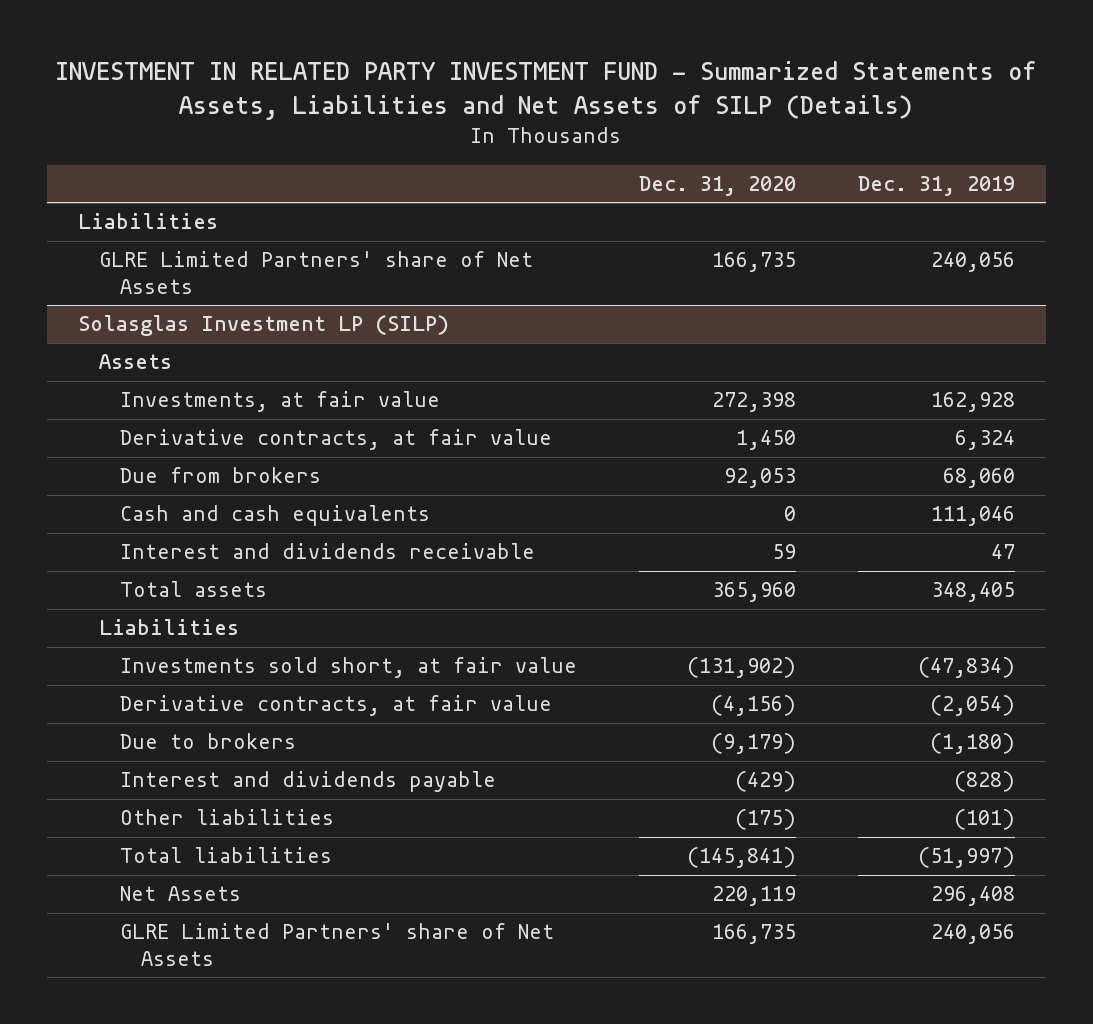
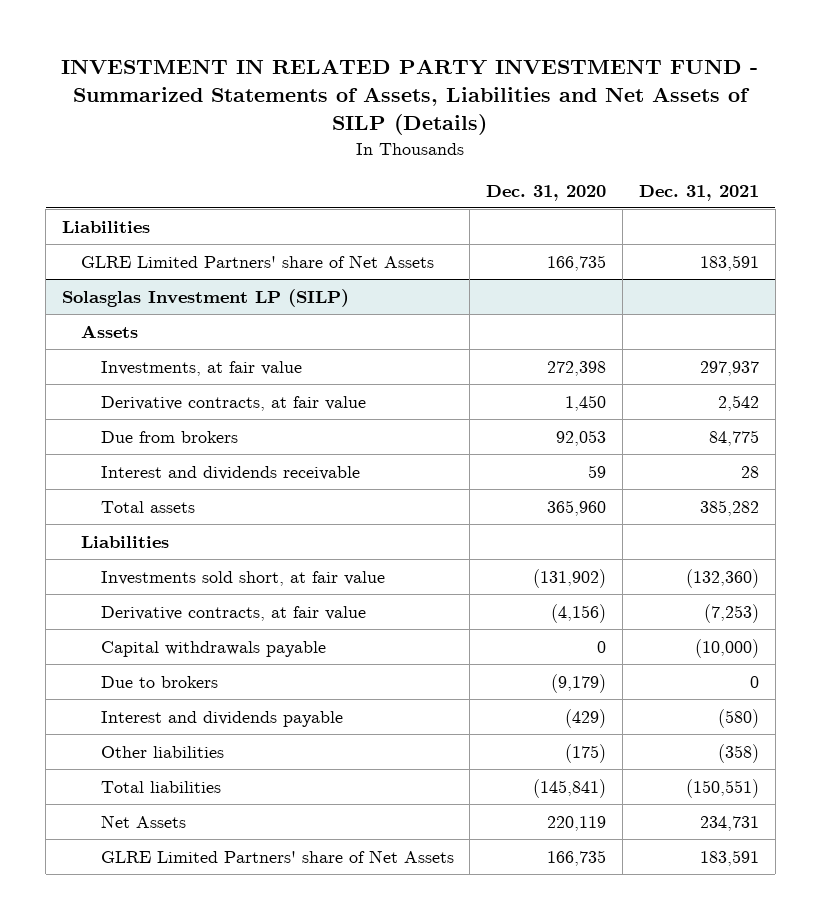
- | Dec. 31, 2020 | Dec. 31, 2019
+ | Dec. 31, 2020 | Dec. 31, 2021
@ Solasglas Investment LP (SILP)
- Cash and cash equivalents | 0 | 111,046
+ Capital withdrawals payable | 0 | (10,000)

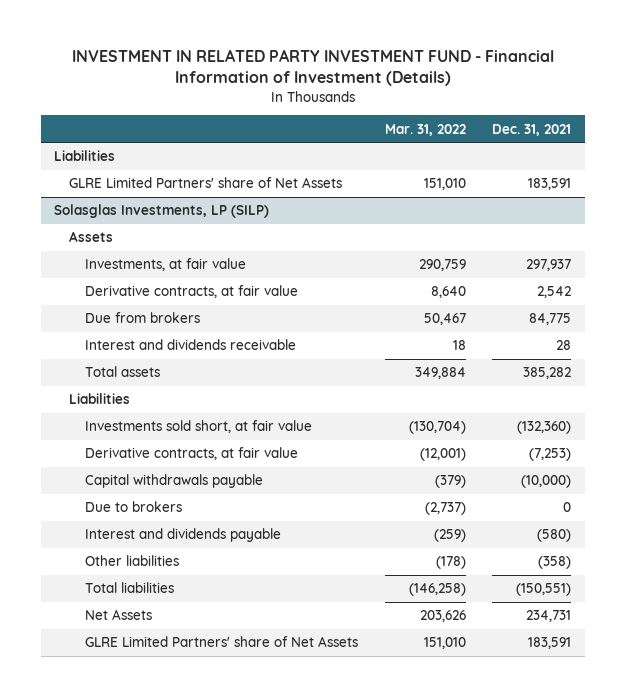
- INVESTMENT IN RELATED PARTY INVESTMENT FUND - Summarized Statements of Assets, Liabilities and Net Assets of SILP (Details)
+ INVESTMENT IN RELATED PARTY INVESTMENT FUND - Financial Information of Investment (Details)
- | Dec. 31, 2020 | Dec. 31, 2021
+ | Mar. 31, 2022 | Dec. 31, 2021
- Solasglas Investment LP (SILP)
+ Solasglas Investments, LP (SILP)

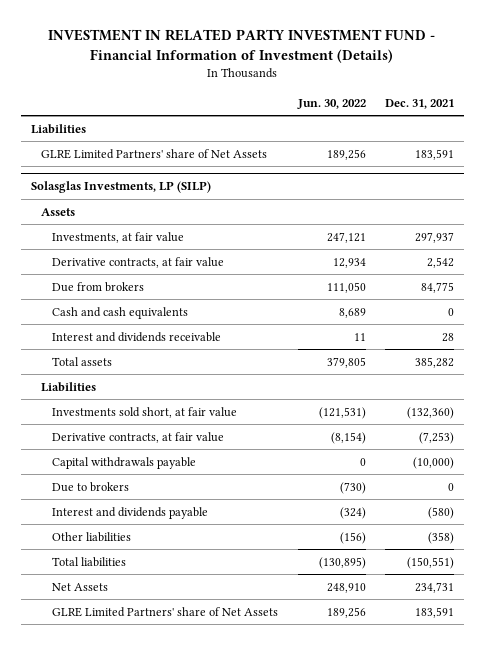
- | Mar. 31, 2022 | Dec. 31, 2021
+ | Jun. 30, 2022 | Dec. 31, 2021
@ Solasglas Investments, LP (SILP)
+ Cash and cash equivalents | 8,689 | 0

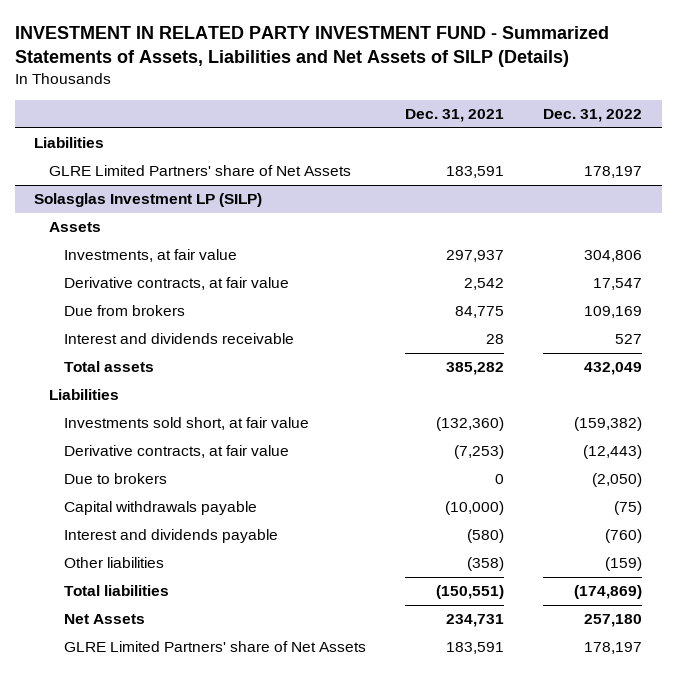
- INVESTMENT IN RELATED PARTY INVESTMENT FUND - Financial Information of Investment (Details)
+ INVESTMENT IN RELATED PARTY INVESTMENT FUND - Summarized Statements of Assets, Liabilities and Net Assets of SILP (Details)
- | Jun. 30, 2022 | Dec. 31, 2021
+ | Dec. 31, 2021 | Dec. 31, 2022
- Solasglas Investments, LP (SILP)
+ Solasglas Investment LP (SILP)
- Cash and cash equivalents | 8,689 | 0
- Capital withdrawals payable | 0 | (10,000)
+ Capital withdrawals payable | (10,000) | (75)

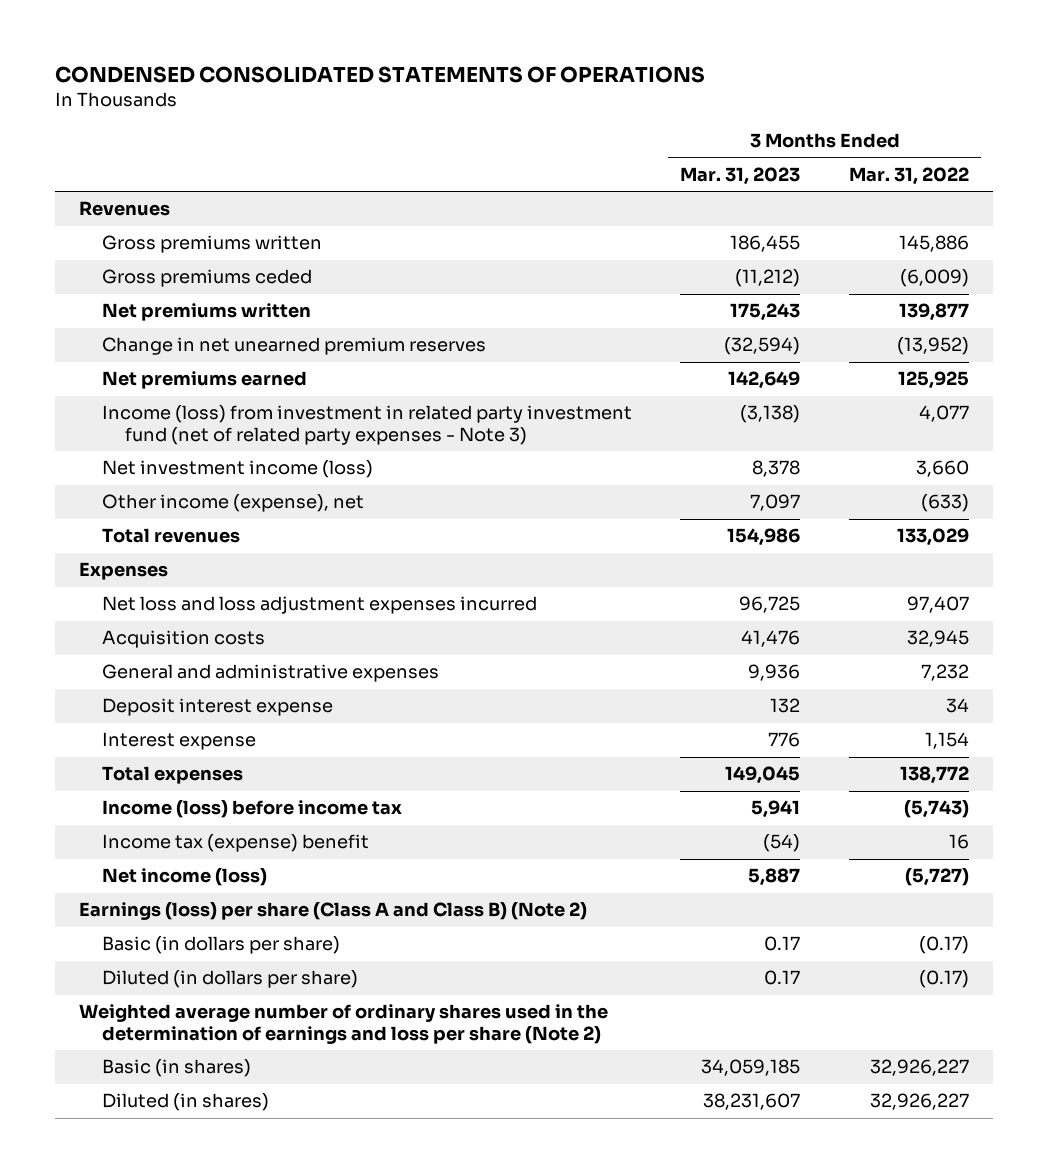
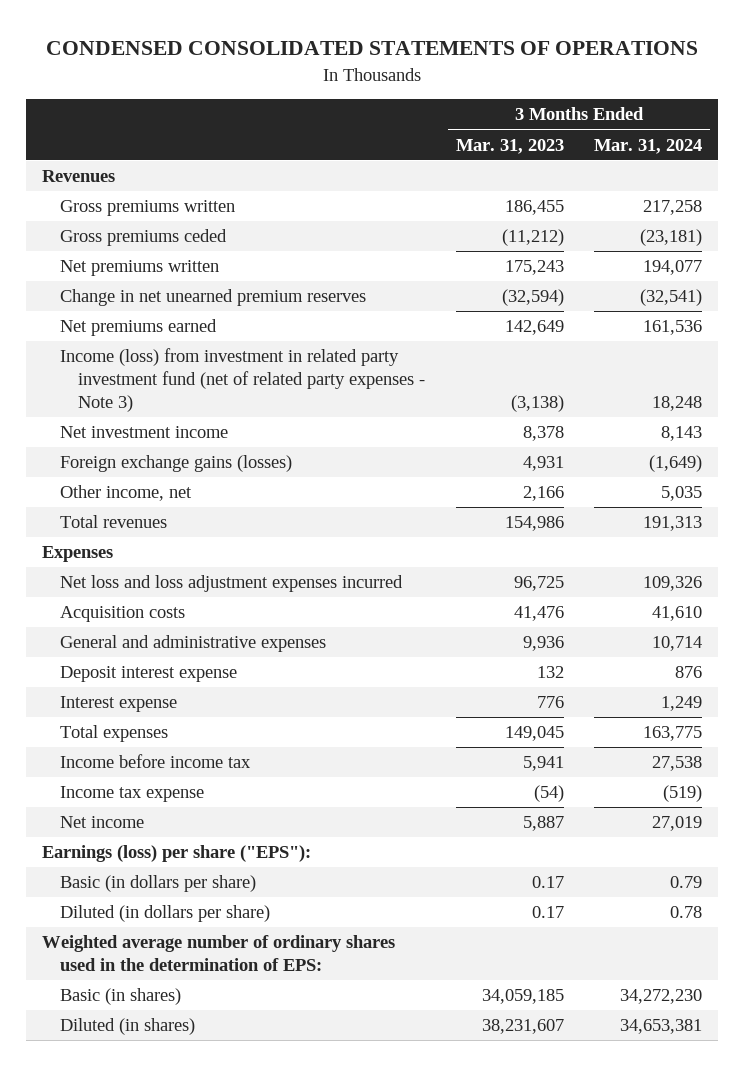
- | 3 Months Ended Mar. 31, 2023 | 3 Months Ended Mar. 31, 2022
+ | 3 Months Ended Mar. 31, 2023 | 3 Months Ended Mar. 31, 2024
- Net investment income (loss) | 8,378 | 3,660
- Other income (expense), net | 7,097 | (633)
+ Net investment income | 8,378 | 8,143
+ Foreign exchange gains (losses) | 4,931 | (1,649)
+ Other income, net | 2,166 | 5,035
- Income (loss) before income tax | 5,941 | (5,743)
- Income tax (expense) benefit | (54) | 16
- Net income (loss) | 5,887 | (5,727)
- Earnings (loss) per share (Class A and Class B) (Note 2)
+ Income before income tax | 5,941 | 27,538
+ Income tax expense | (54) | (519)
+ Net income | 5,887 | 27,019
+ Earnings (loss) per share ("EPS"):
- Weighted average number of ordinary shares used in the determination of earnings and loss per share (Note 2)
+ Weighted average number of ordinary shares used in the determination of EPS:

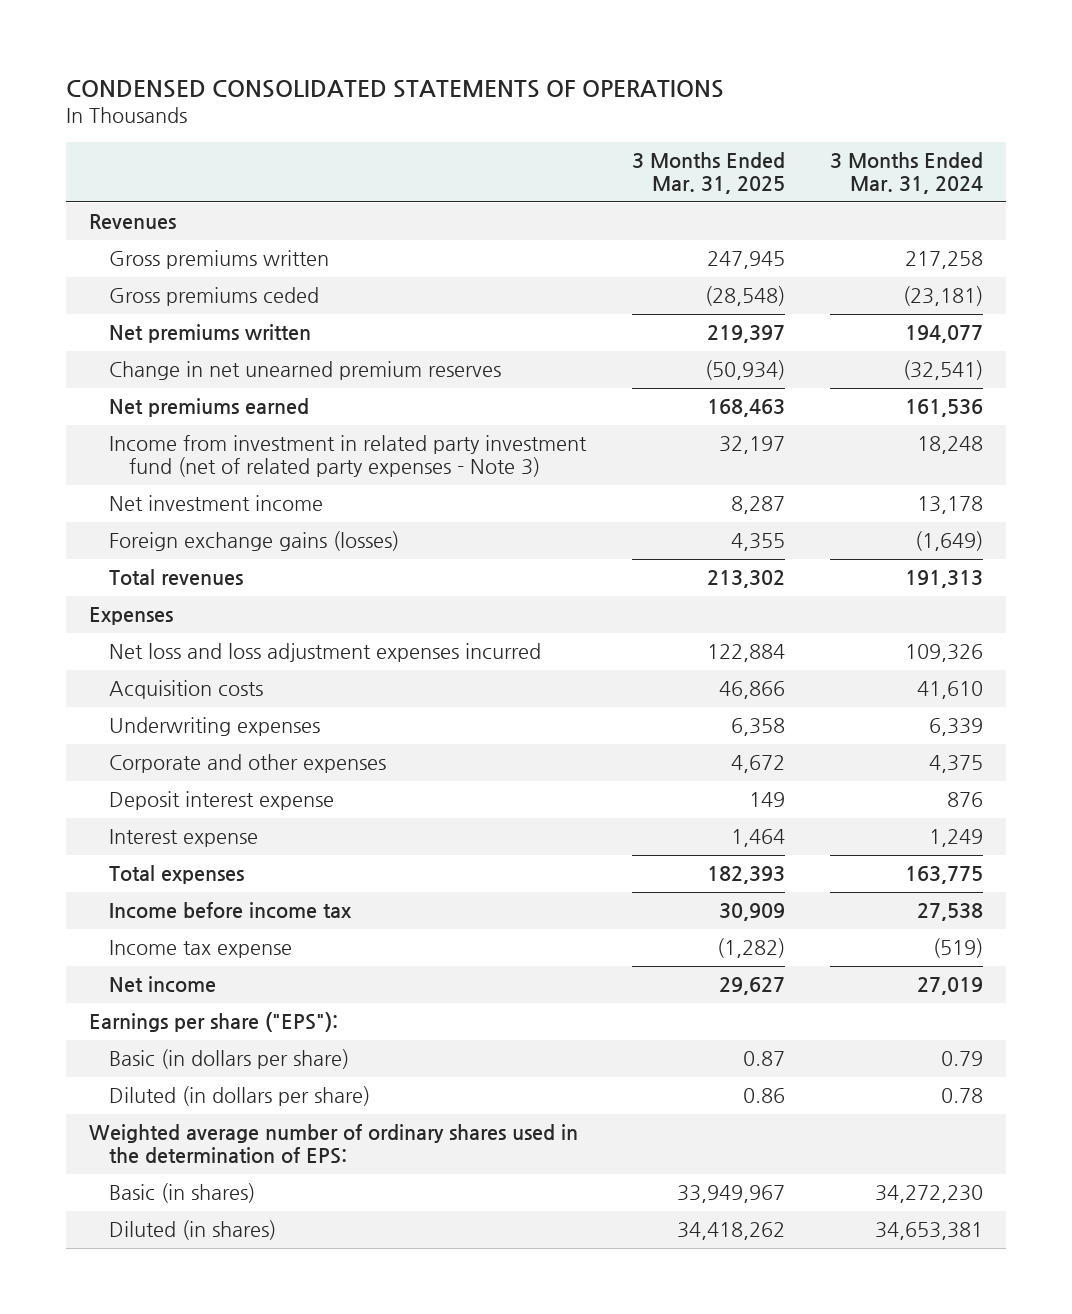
- | 3 Months Ended Mar. 31, 2023 | 3 Months Ended Mar. 31, 2024
+ | 3 Months Ended Mar. 31, 2025 | 3 Months Ended Mar. 31, 2024
- Income (loss) from investment in related party investment fund (net of related party expenses - Note 3) | (3,138) | 18,248
- Net investment income | 8,378 | 8,143
+ Income from investment in related party investment fund (net of related party expenses - Note 3) | 32,197 | 18,248
+ Net investment income | 8,287 | 13,178
- Other income, net | 2,166 | 5,035
- General and administrative expenses | 9,936 | 10,714
+ Underwriting expenses | 6,358 | 6,339
+ Corporate and other expenses | 4,672 | 4,375
- Earnings (loss) per share ("EPS"):
+ Earnings per share ("EPS"):

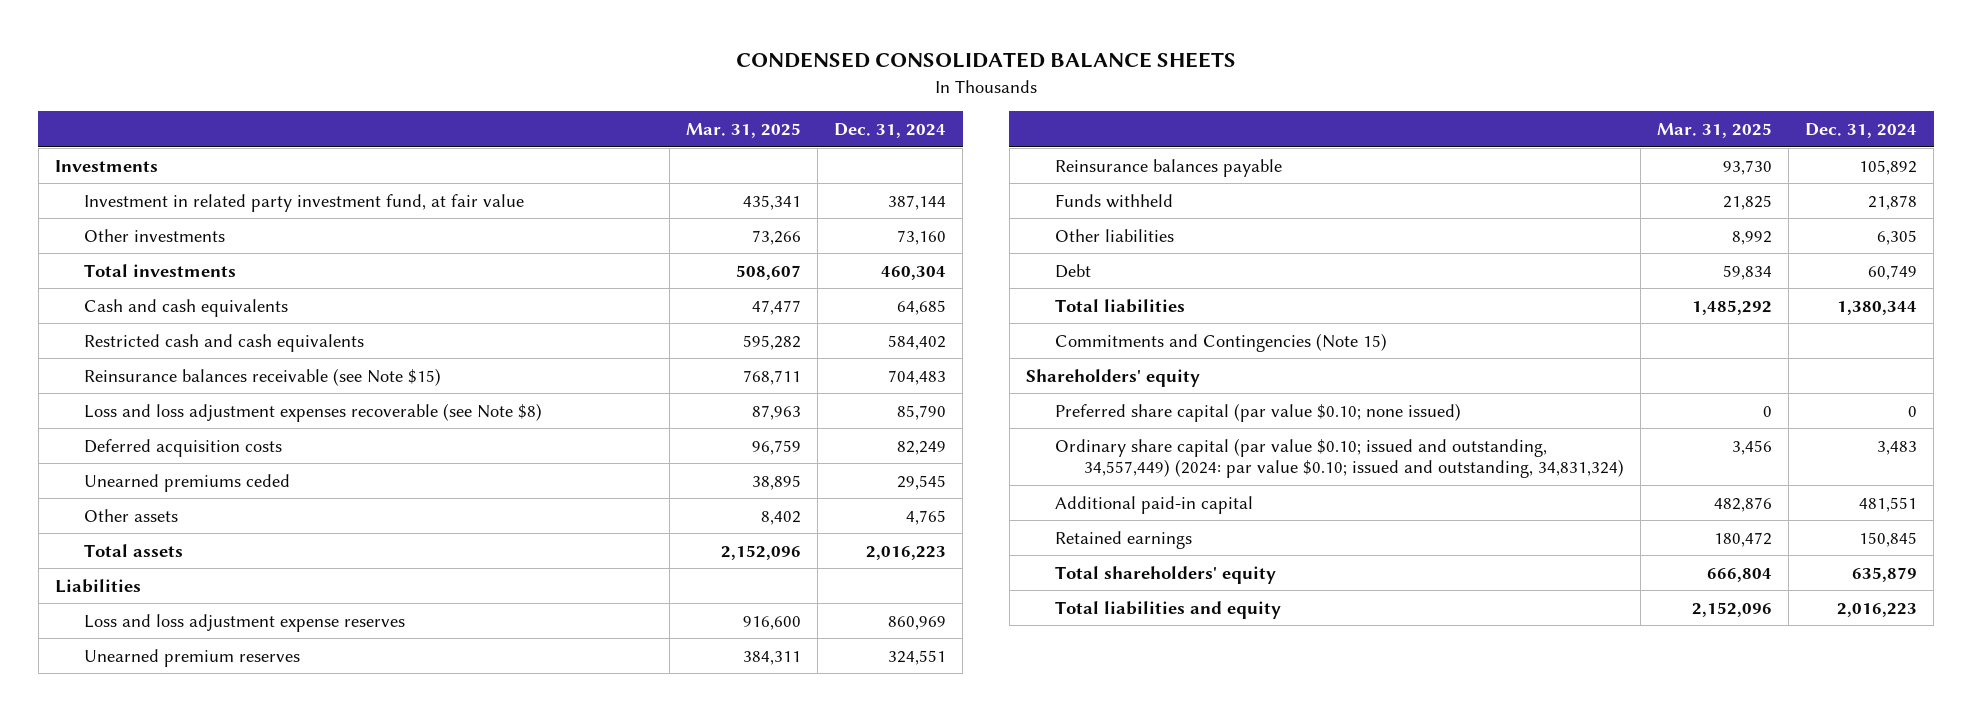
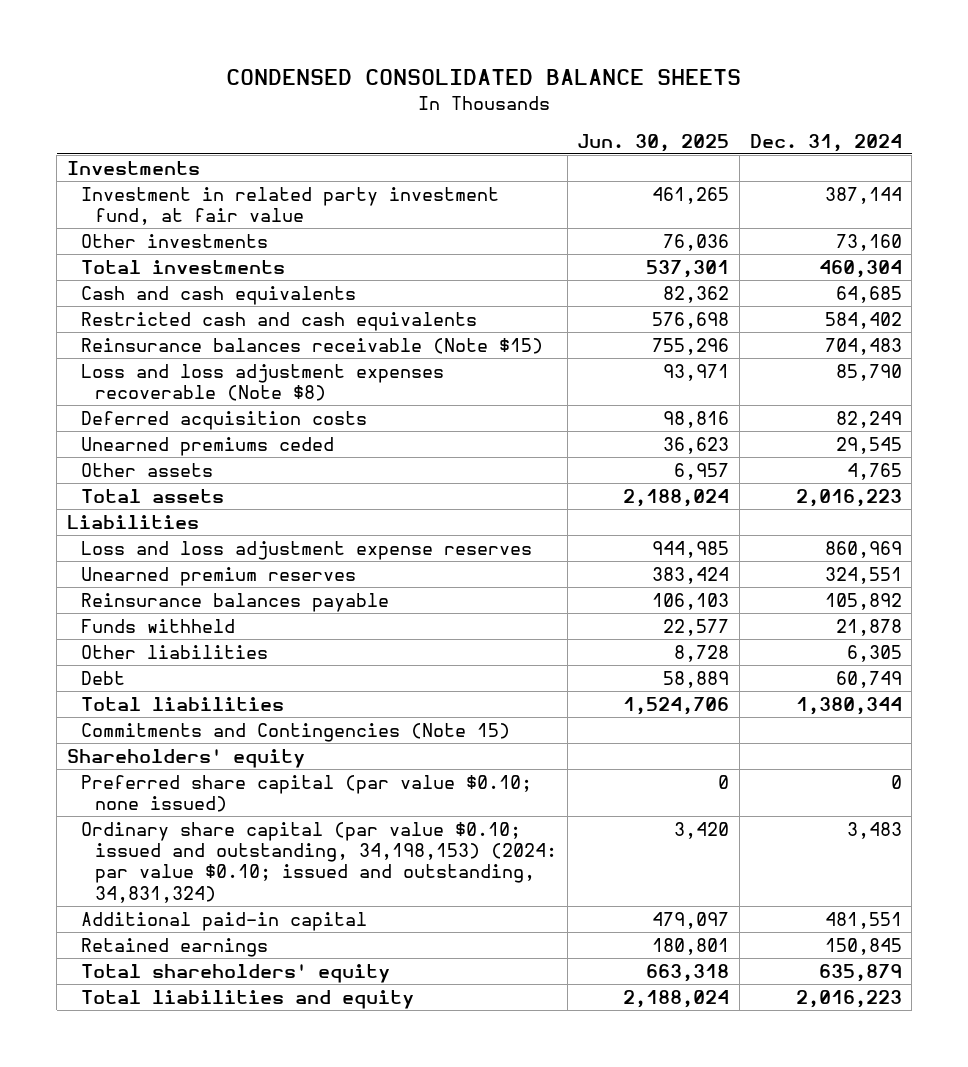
- | Mar. 31, 2025 | Dec. 31, 2024
+ | Jun. 30, 2025 | Dec. 31, 2024
- Reinsurance balances receivable (see Note $15) | 768,711 | 704,483
- Loss and loss adjustment expenses recoverable (see Note $8) | 87,963 | 85,790
+ Reinsurance balances receivable (Note $15) | 755,296 | 704,483
+ Loss and loss adjustment expenses recoverable (Note $8) | 93,971 | 85,790
- Ordinary share capital (par value $0.10; issued and outstanding, 34,557,449) (2024: par value $0.10; issued and outstanding, 34,831,324) | 3,456 | 3,483
+ Ordinary share capital (par value $0.10; issued and outstanding, 34,198,153) (2024: par value $0.10; issued and outstanding, 34,831,324) | 3,420 | 3,483

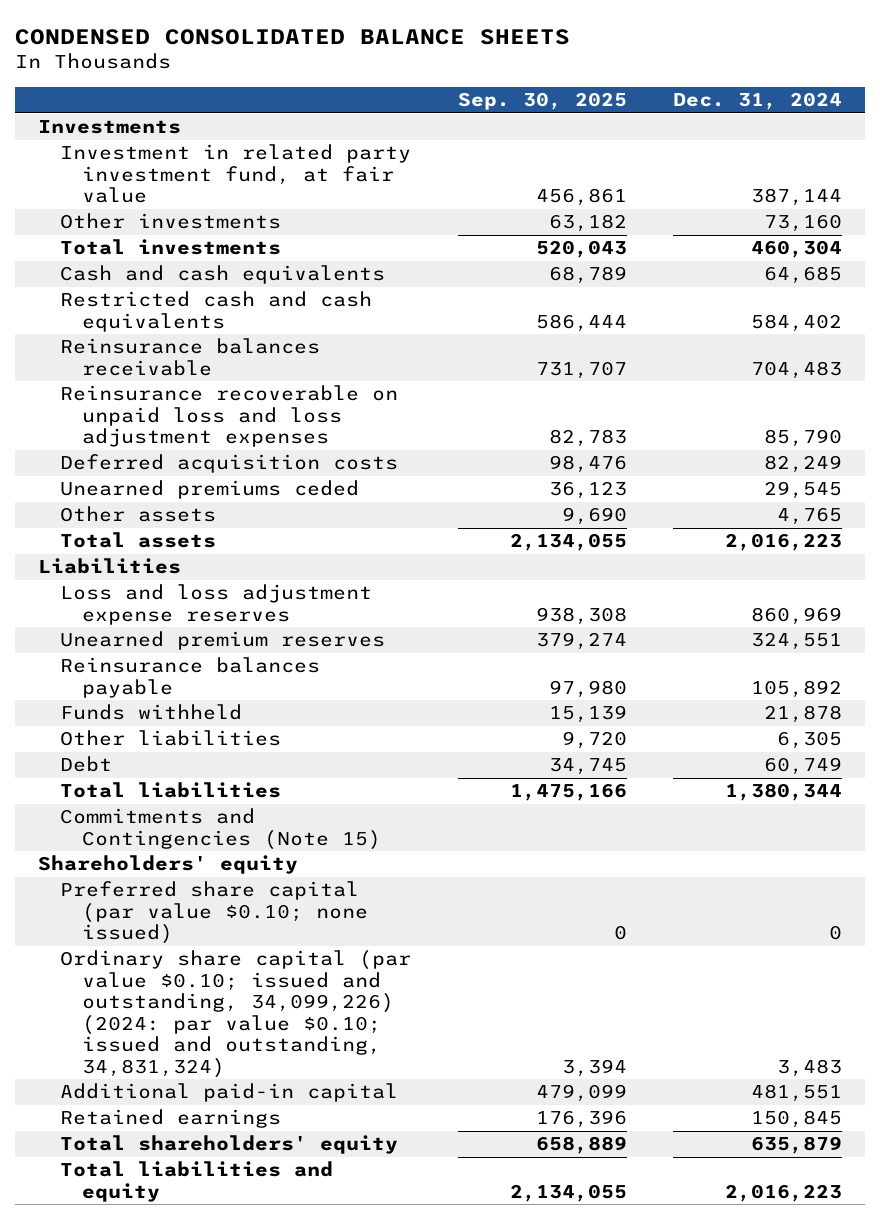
- | Jun. 30, 2025 | Dec. 31, 2024
+ | Sep. 30, 2025 | Dec. 31, 2024
- Reinsurance balances receivable (Note $15) | 755,296 | 704,483
- Loss and loss adjustment expenses recoverable (Note $8) | 93,971 | 85,790
+ Reinsurance balances receivable | 731,707 | 704,483
+ Reinsurance recoverable on unpaid loss and loss adjustment expenses | 82,783 | 85,790
- Ordinary share capital (par value $0.10; issued and outstanding, 34,198,153) (2024: par value $0.10; issued and outstanding, 34,831,324) | 3,420 | 3,483
+ Ordinary share capital (par value $0.10; issued and outstanding, 34,099,226) (2024: par value $0.10; issued and outstanding, 34,831,324) | 3,394 | 3,483

